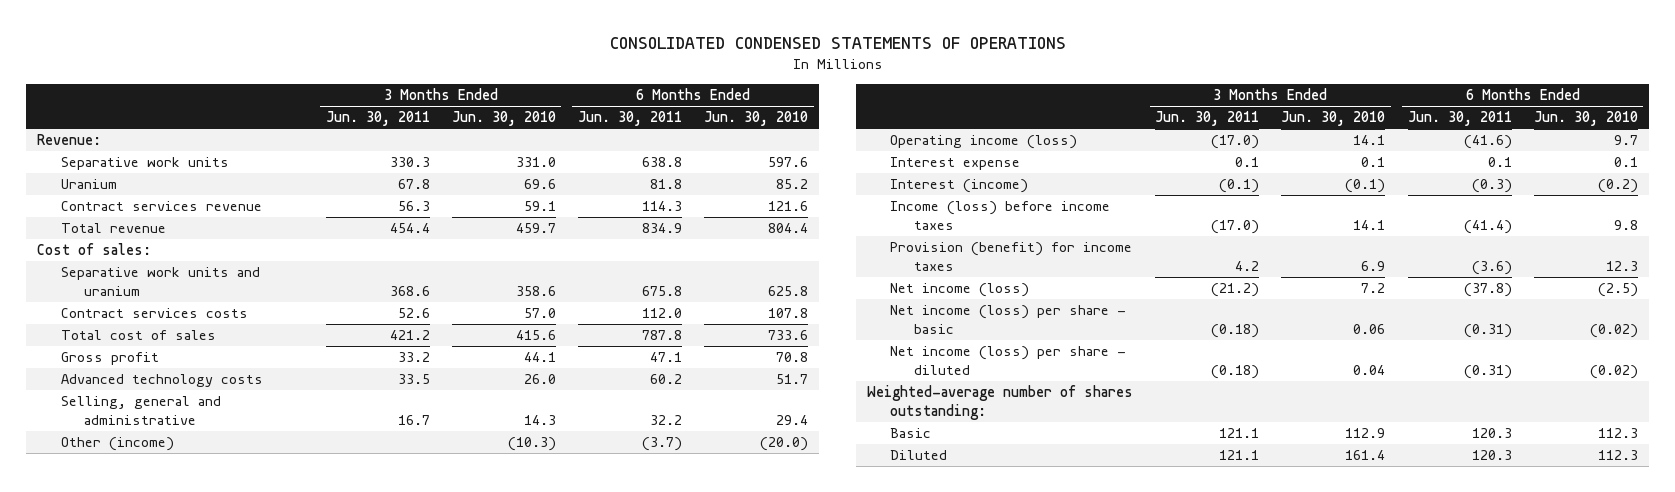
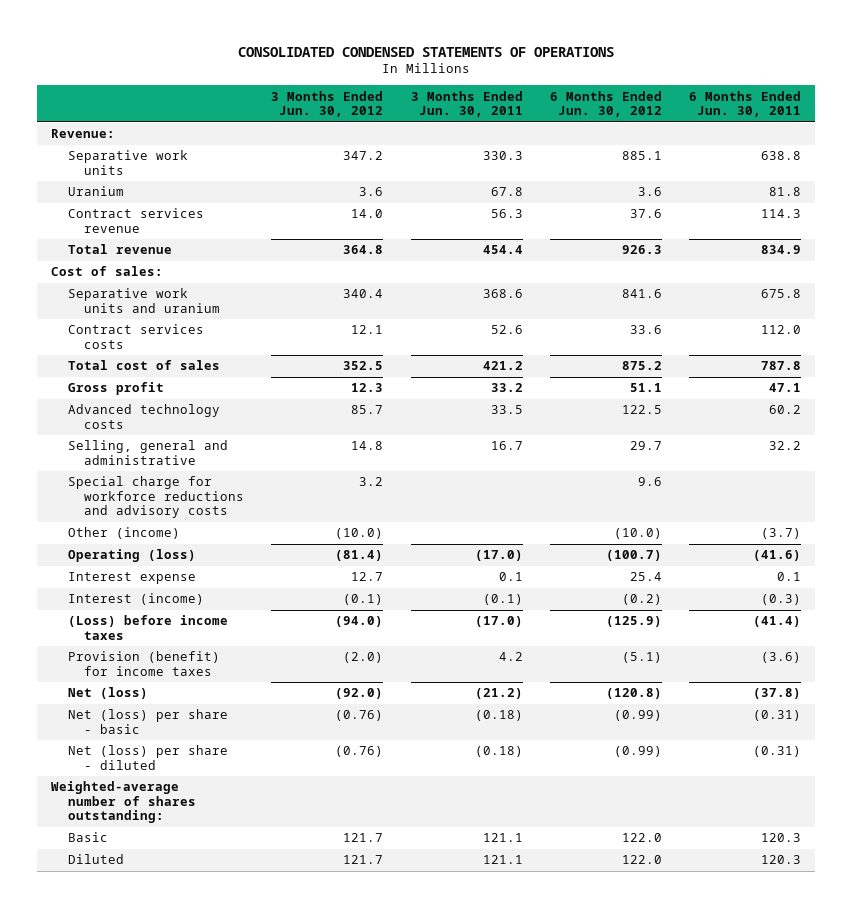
- | 3 Months Ended Jun. 30, 2011 | 3 Months Ended Jun. 30, 2010 | 6 Months Ended Jun. 30, 2011 | 6 Months Ended Jun. 30, 2010
+ | 3 Months Ended Jun. 30, 2012 | 3 Months Ended Jun. 30, 2011 | 6 Months Ended Jun. 30, 2012 | 6 Months Ended Jun. 30, 2011
+ Special charge for workforce reductions and advisory costs | 3.2 | | 9.6 |
- Operating income (loss) | (17.0) | 14.1 | (41.6) | 9.7
+ Operating (loss) | (81.4) | (17.0) | (100.7) | (41.6)
- Income (loss) before income taxes | (17.0) | 14.1 | (41.4) | 9.8
+ (Loss) before income taxes | (94.0) | (17.0) | (125.9) | (41.4)
- Net income (loss) | (21.2) | 7.2 | (37.8) | (2.5)
- Net income (loss) per share - basic | (0.18) | 0.06 | (0.31) | (0.02)
- Net income (loss) per share - diluted | (0.18) | 0.04 | (0.31) | (0.02)
+ Net (loss) | (92.0) | (21.2) | (120.8) | (37.8)
+ Net (loss) per share - basic | (0.76) | (0.18) | (0.99) | (0.31)
+ Net (loss) per share - diluted | (0.76) | (0.18) | (0.99) | (0.31)

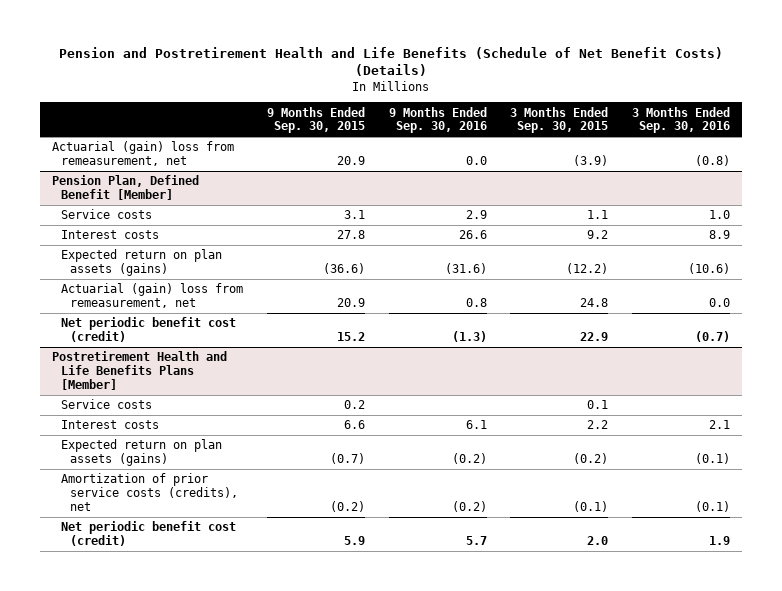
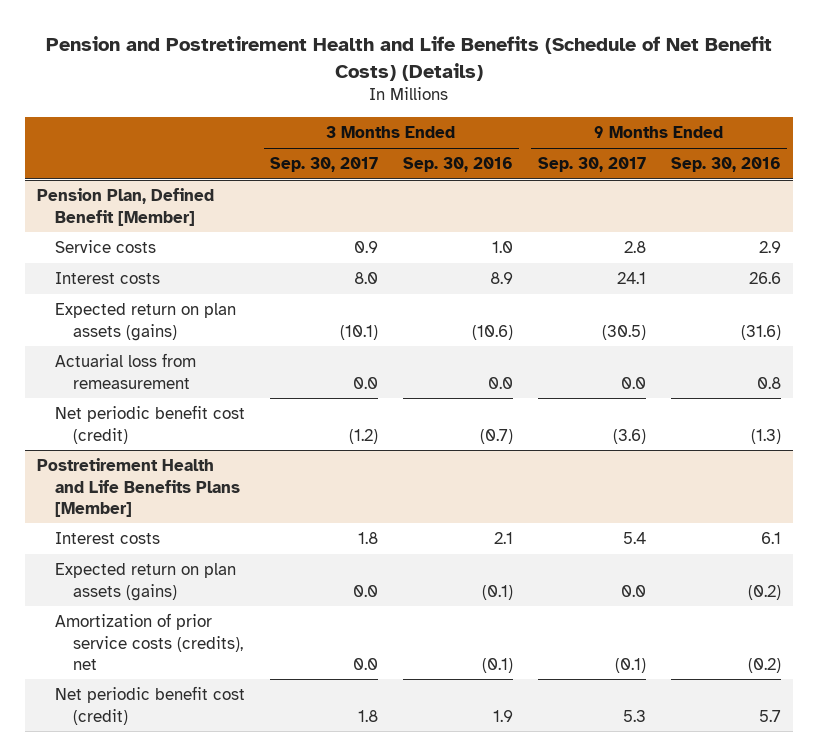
- | 9 Months Ended Sep. 30, 2015 | 9 Months Ended Sep. 30, 2016 | 3 Months Ended Sep. 30, 2015 | 3 Months Ended Sep. 30, 2016
+ | 3 Months Ended Sep. 30, 2017 | 3 Months Ended Sep. 30, 2016 | 9 Months Ended Sep. 30, 2017 | 9 Months Ended Sep. 30, 2016
- Actuarial (gain) loss from remeasurement, net | 20.9 | 0.0 | (3.9) | (0.8)
@ Pension Plan, Defined Benefit [Member]
- Actuarial (gain) loss from remeasurement, net | 20.9 | 0.8 | 24.8 | 0.0
+ Actuarial loss from remeasurement | 0.0 | 0.0 | 0.0 | 0.8
@ Postretirement Health and Life Benefits Plans [Member]
- Service costs | 0.2 | | 0.1 |

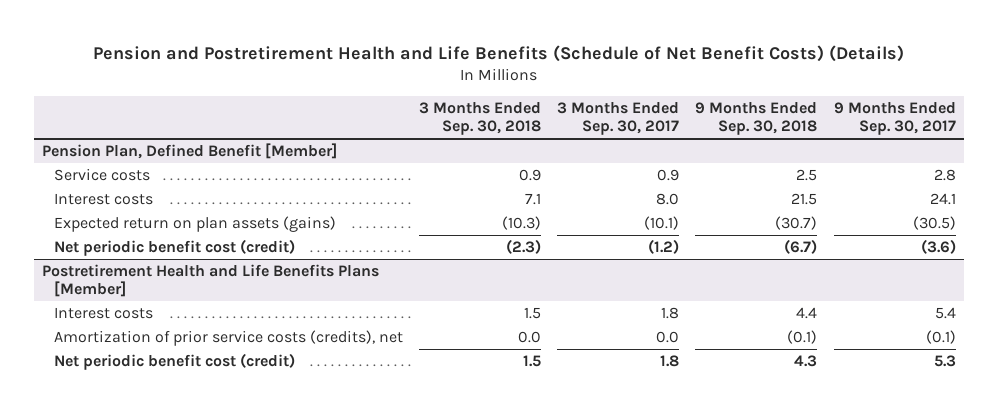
- | 3 Months Ended Sep. 30, 2017 | 3 Months Ended Sep. 30, 2016 | 9 Months Ended Sep. 30, 2017 | 9 Months Ended Sep. 30, 2016
+ | 3 Months Ended Sep. 30, 2018 | 3 Months Ended Sep. 30, 2017 | 9 Months Ended Sep. 30, 2018 | 9 Months Ended Sep. 30, 2017
@ Pension Plan, Defined Benefit [Member]
- Actuarial loss from remeasurement | 0.0 | 0.0 | 0.0 | 0.8
@ Postretirement Health and Life Benefits Plans [Member]
- Expected return on plan assets (gains) | 0.0 | (0.1) | 0.0 | (0.2)

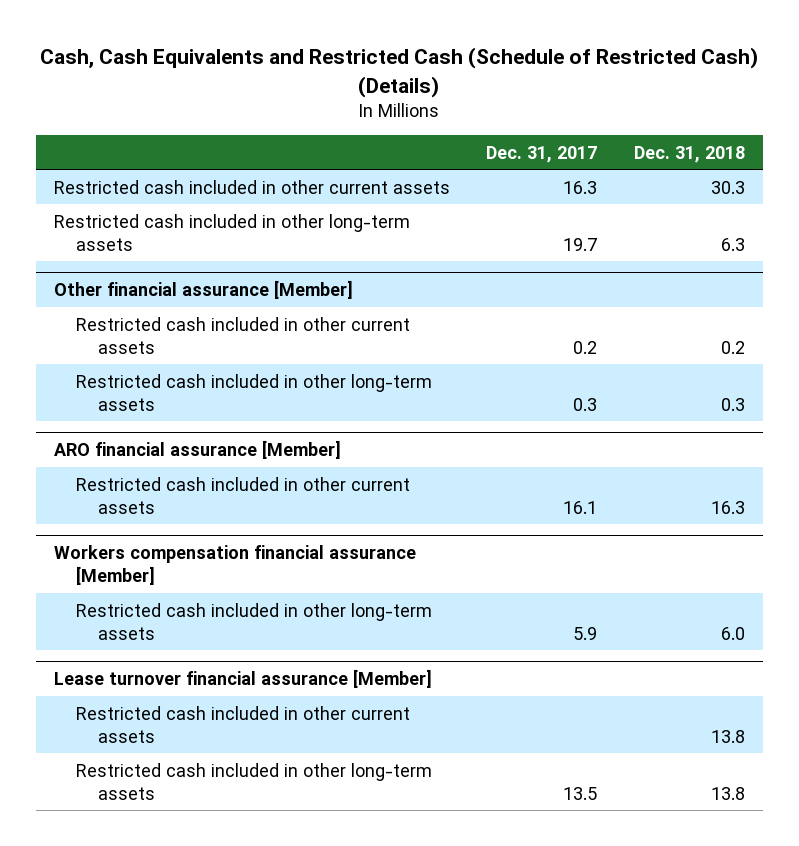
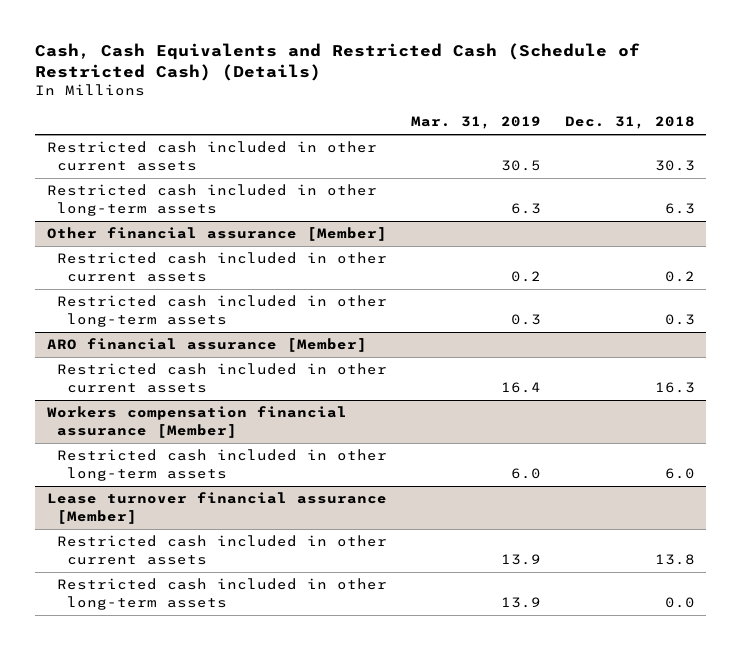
- | Dec. 31, 2017 | Dec. 31, 2018
+ | Mar. 31, 2019 | Dec. 31, 2018
@ Lease turnover financial assurance [Member]
- Restricted cash included in other long-term assets | 13.5 | 13.8
+ Restricted cash included in other long-term assets | 13.9 | 0.0

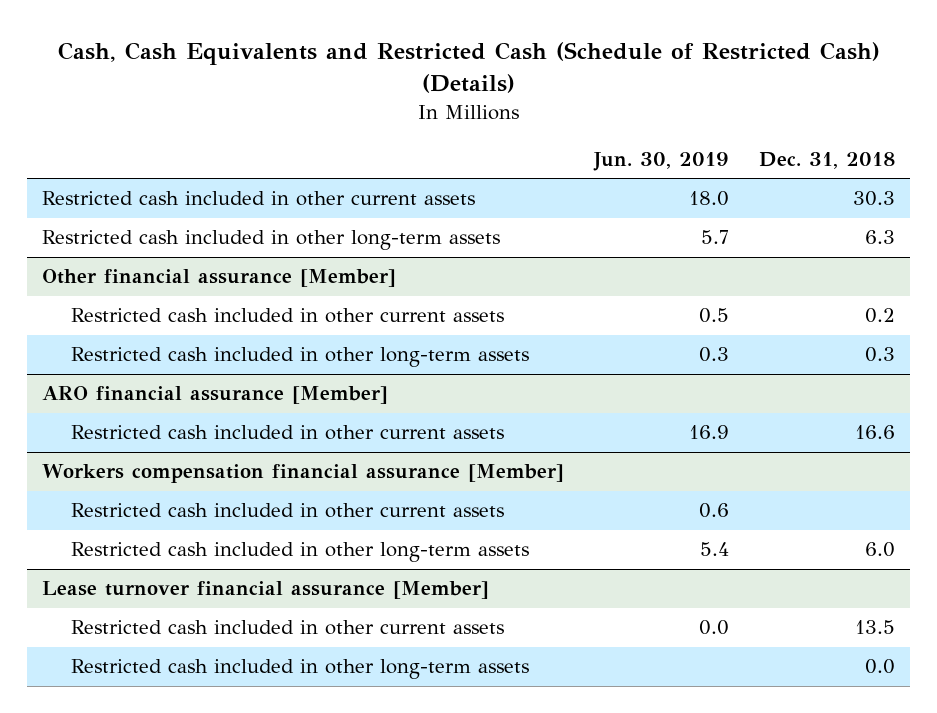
- | Mar. 31, 2019 | Dec. 31, 2018
+ | Jun. 30, 2019 | Dec. 31, 2018
@ ARO financial assurance [Member]
- Restricted cash included in other current assets | 16.4 | 16.3
+ Restricted cash included in other current assets | 16.9 | 16.6
@ Workers compensation financial assurance [Member]
+ Restricted cash included in other current assets | 0.6 |
@ Lease turnover financial assurance [Member]
- Restricted cash included in other current assets | 13.9 | 13.8
+ Restricted cash included in other current assets | 0.0 | 13.5

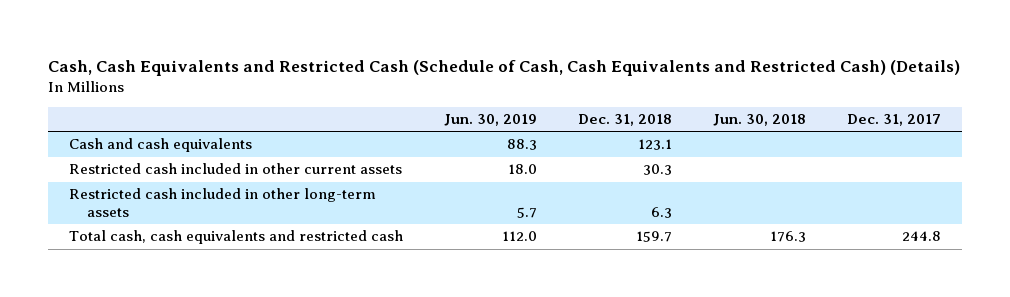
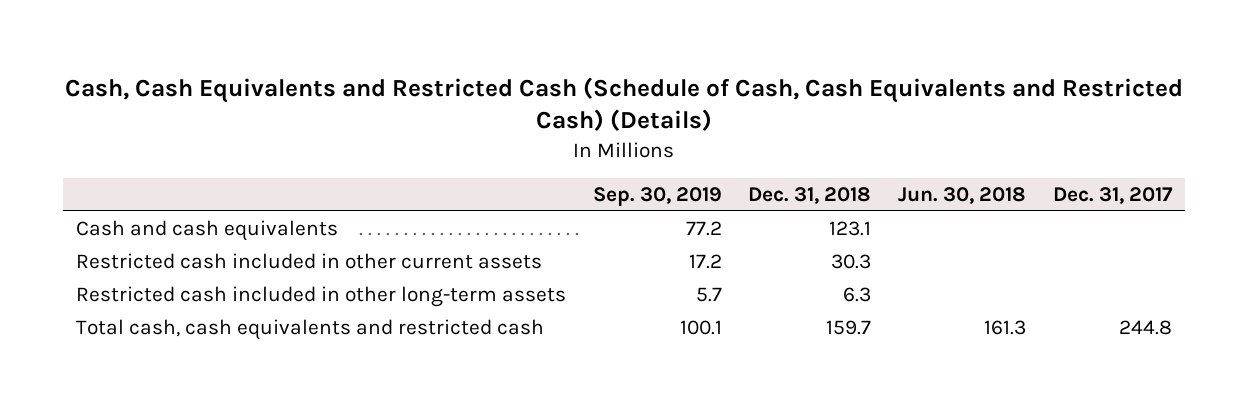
- | Jun. 30, 2019 | Dec. 31, 2018 | Jun. 30, 2018 | Dec. 31, 2017
+ | Sep. 30, 2019 | Dec. 31, 2018 | Jun. 30, 2018 | Dec. 31, 2017
- Total cash, cash equivalents and restricted cash | 112.0 | 159.7 | 176.3 | 244.8
+ Total cash, cash equivalents and restricted cash | 100.1 | 159.7 | 161.3 | 244.8

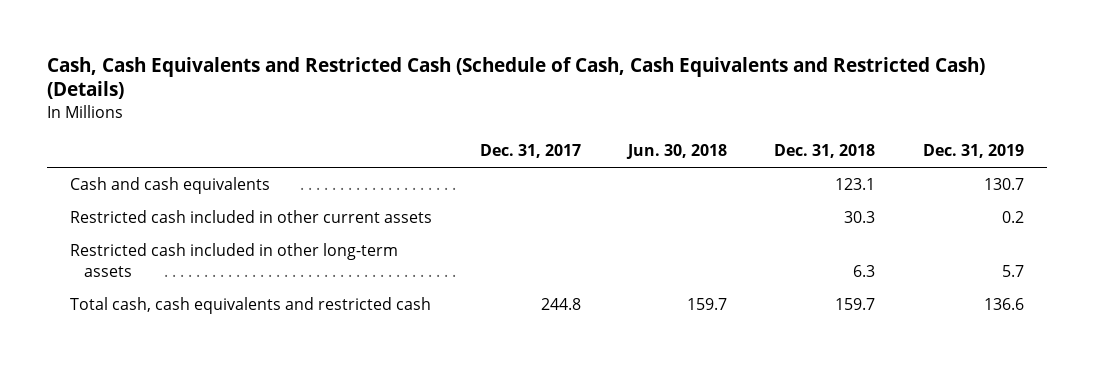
- | Sep. 30, 2019 | Dec. 31, 2018 | Jun. 30, 2018 | Dec. 31, 2017
+ | Dec. 31, 2017 | Jun. 30, 2018 | Dec. 31, 2018 | Dec. 31, 2019
- Total cash, cash equivalents and restricted cash | 100.1 | 159.7 | 161.3 | 244.8
+ Total cash, cash equivalents and restricted cash | 244.8 | 159.7 | 159.7 | 136.6

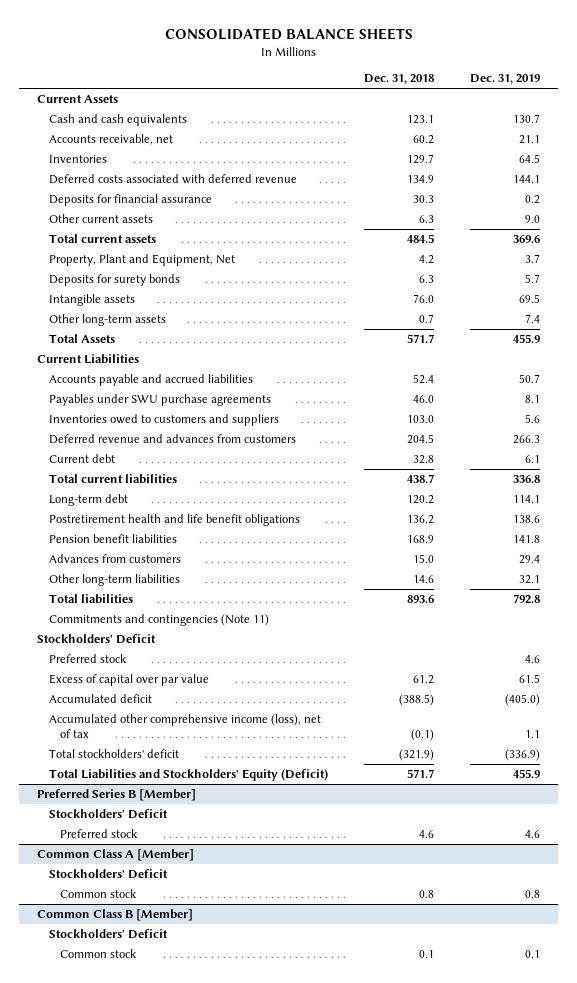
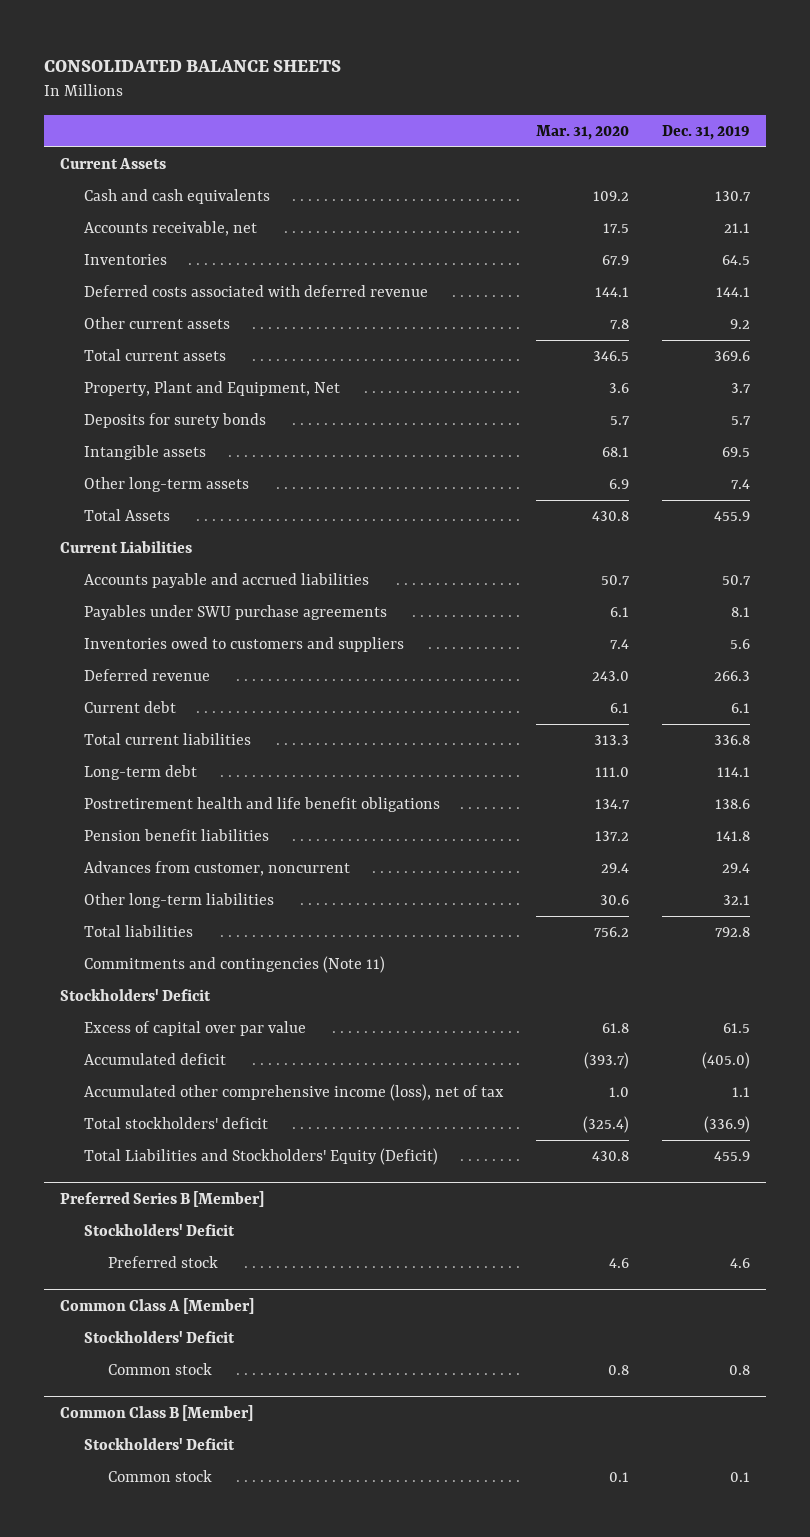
- | Dec. 31, 2018 | Dec. 31, 2019
+ | Mar. 31, 2020 | Dec. 31, 2019
- Deposits for financial assurance | 30.3 | 0.2
- Other current assets | 6.3 | 9.0
+ Other current assets | 7.8 | 9.2
- Deferred revenue and advances from customers | 204.5 | 266.3
+ Deferred revenue | 243.0 | 266.3
- Advances from customers | 15.0 | 29.4
+ Advances from customer, noncurrent | 29.4 | 29.4
- Preferred stock | | 4.6

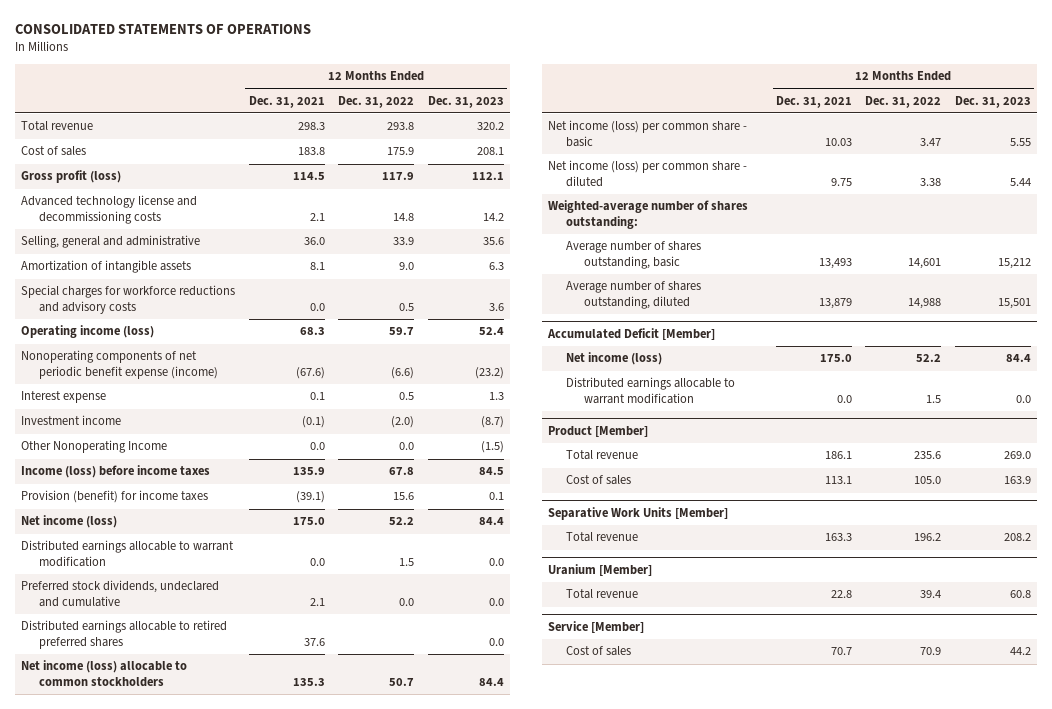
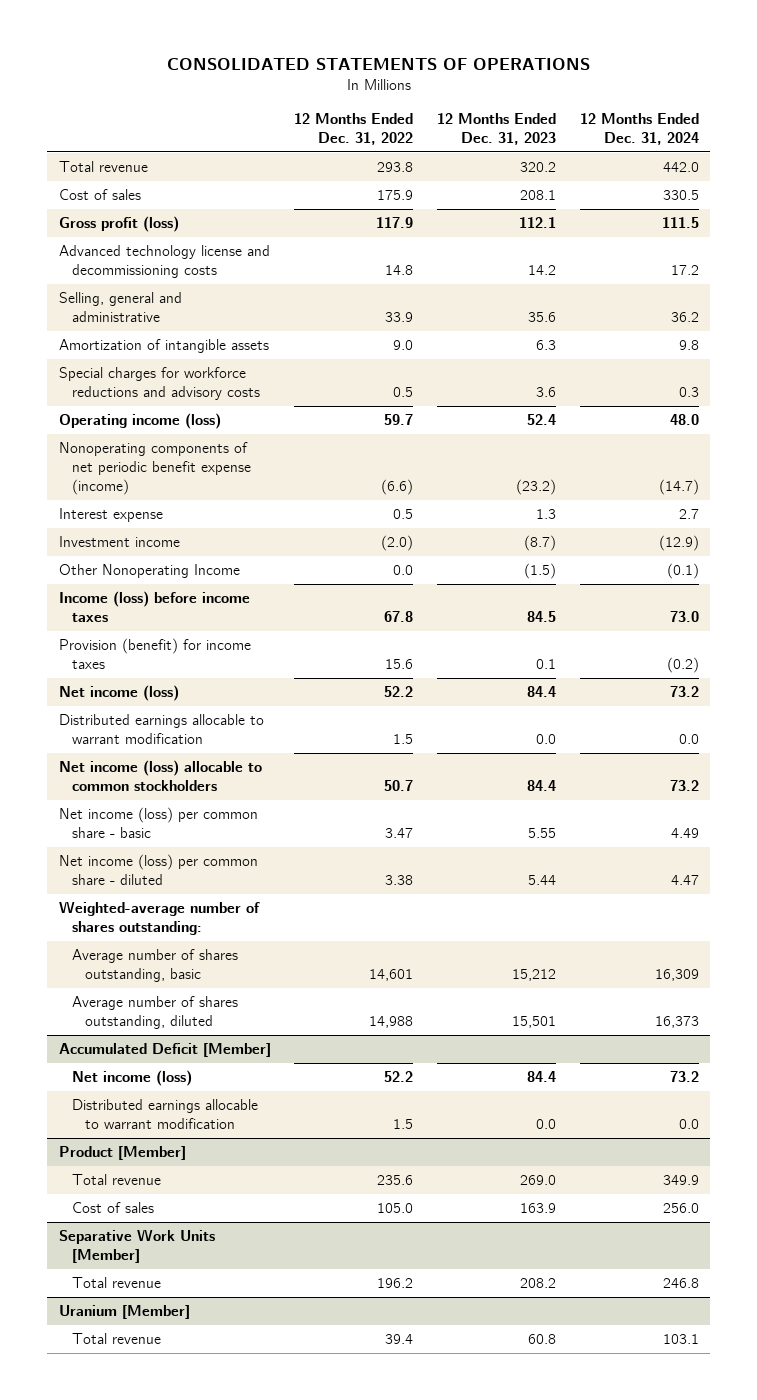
- | 12 Months Ended Dec. 31, 2021 | 12 Months Ended Dec. 31, 2022 | 12 Months Ended Dec. 31, 2023
+ | 12 Months Ended Dec. 31, 2022 | 12 Months Ended Dec. 31, 2023 | 12 Months Ended Dec. 31, 2024
- Preferred stock dividends, undeclared and cumulative | 2.1 | 0.0 | 0.0
- Distributed earnings allocable to retired preferred shares | 37.6 | | 0.0
- Service [Member]
- Cost of sales | 70.7 | 70.9 | 44.2

